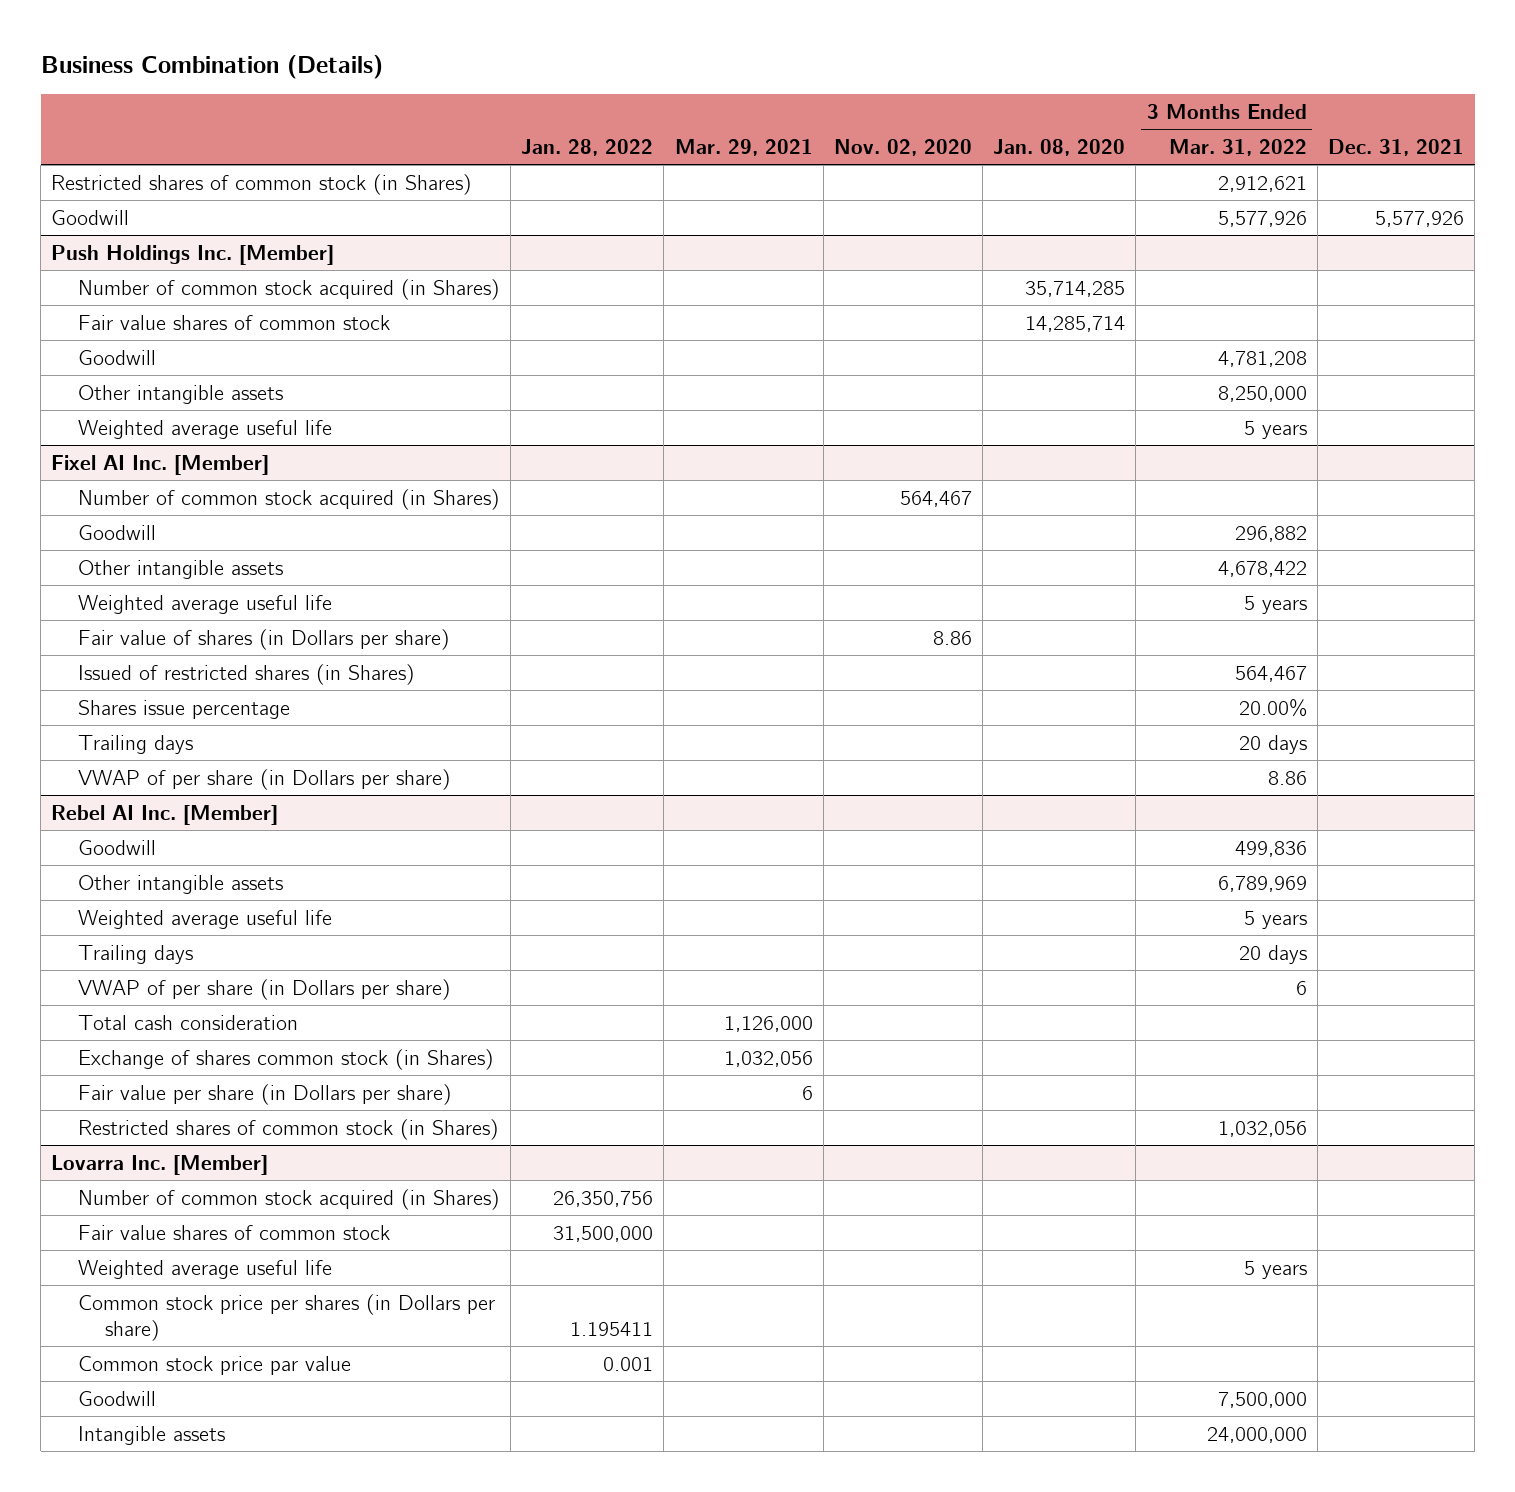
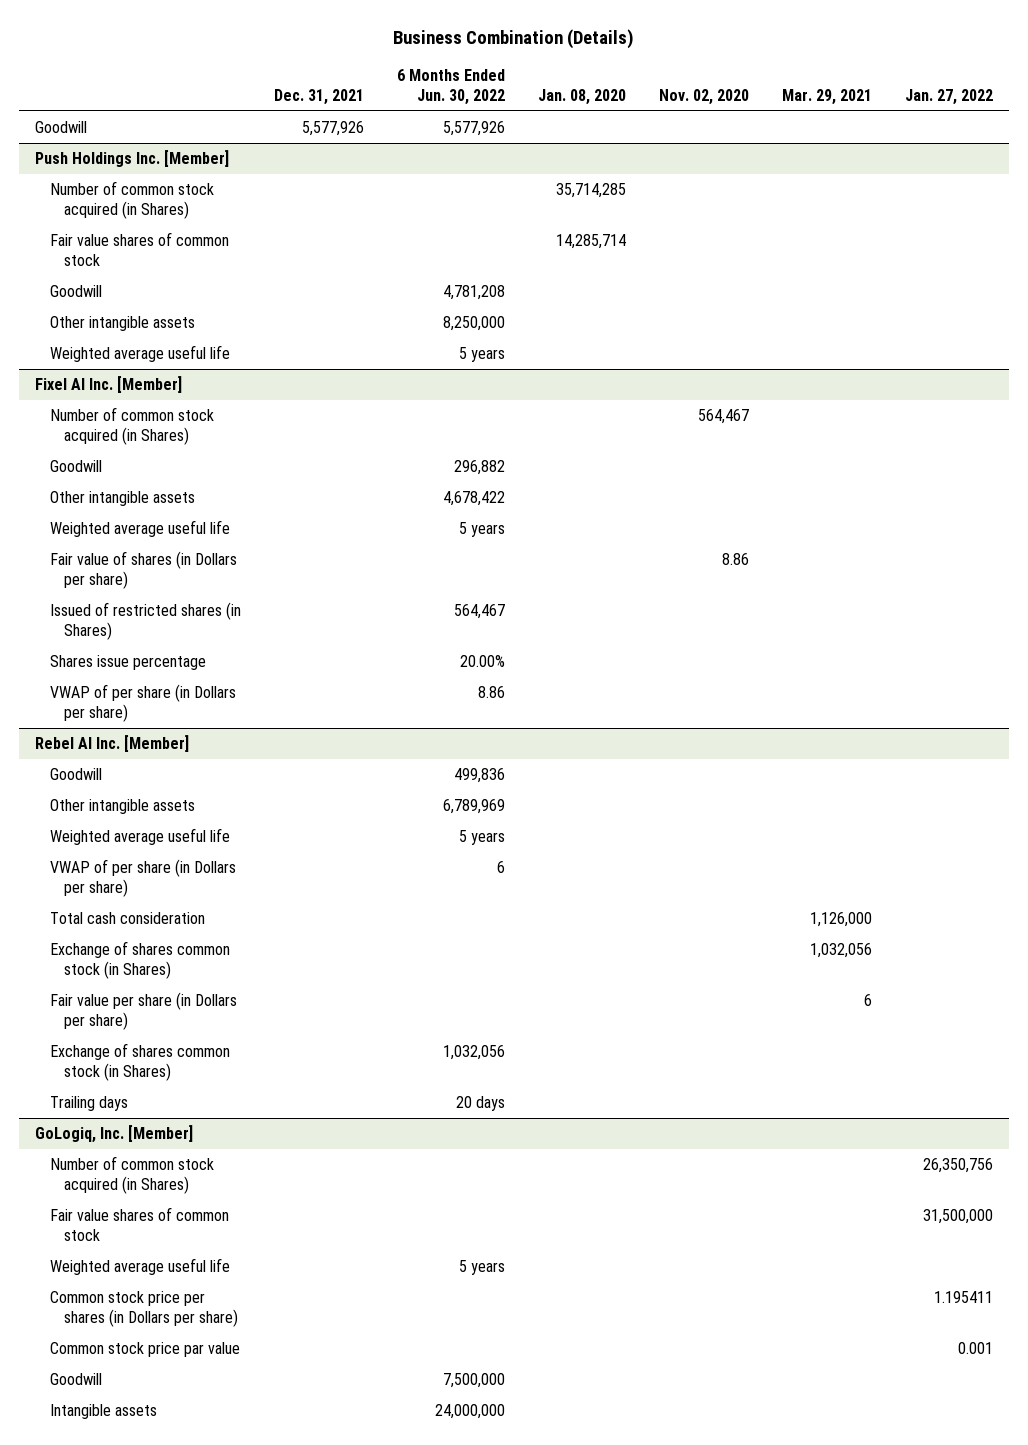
- | Jan. 28, 2022 | Mar. 29, 2021 | Nov. 02, 2020 | Jan. 08, 2020 | 3 Months Ended Mar. 31, 2022 | Dec. 31, 2021
+ | Dec. 31, 2021 | 6 Months Ended Jun. 30, 2022 | Jan. 08, 2020 | Nov. 02, 2020 | Mar. 29, 2021 | Jan. 27, 2022
- Restricted shares of common stock (in Shares) | | | | | 2,912,621 |
@ Fixel AI Inc. [Member]
- Trailing days | | | | | 20 days |
@ Rebel AI Inc. [Member]
- Restricted shares of common stock (in Shares) | | | | | 1,032,056 |
- Lovarra Inc. [Member]
- Number of common stock acquired (in Shares) | 26,350,756 | | | | |
- Fair value shares of common stock | 31,500,000 | | | | |
- Weighted average useful life | | | | | 5 years |
- Common stock price per shares (in Dollars per share) | 1.195411 | | | | |
- Common stock price par value | 0.001 | | | | |
- Goodwill | | | | | 7,500,000 |
- Intangible assets | | | | | 24,000,000 |
@ Rebel AI Inc. [Member]
+ Exchange of shares common stock (in Shares) | | 1,032,056 | | | |
moved down: Trailing days | | 20 days | | | |
+ GoLogiq, Inc. [Member]
+ Number of common stock acquired (in Shares) | | | | | | 26,350,756
+ Fair value shares of common stock | | | | | | 31,500,000
+ Weighted average useful life | | 5 years | | | |
+ Common stock price per shares (in Dollars per share) | | | | | | 1.195411
+ Common stock price par value | | | | | | 0.001
+ Goodwill | | 7,500,000 | | | |
+ Intangible assets | | 24,000,000 | | | |

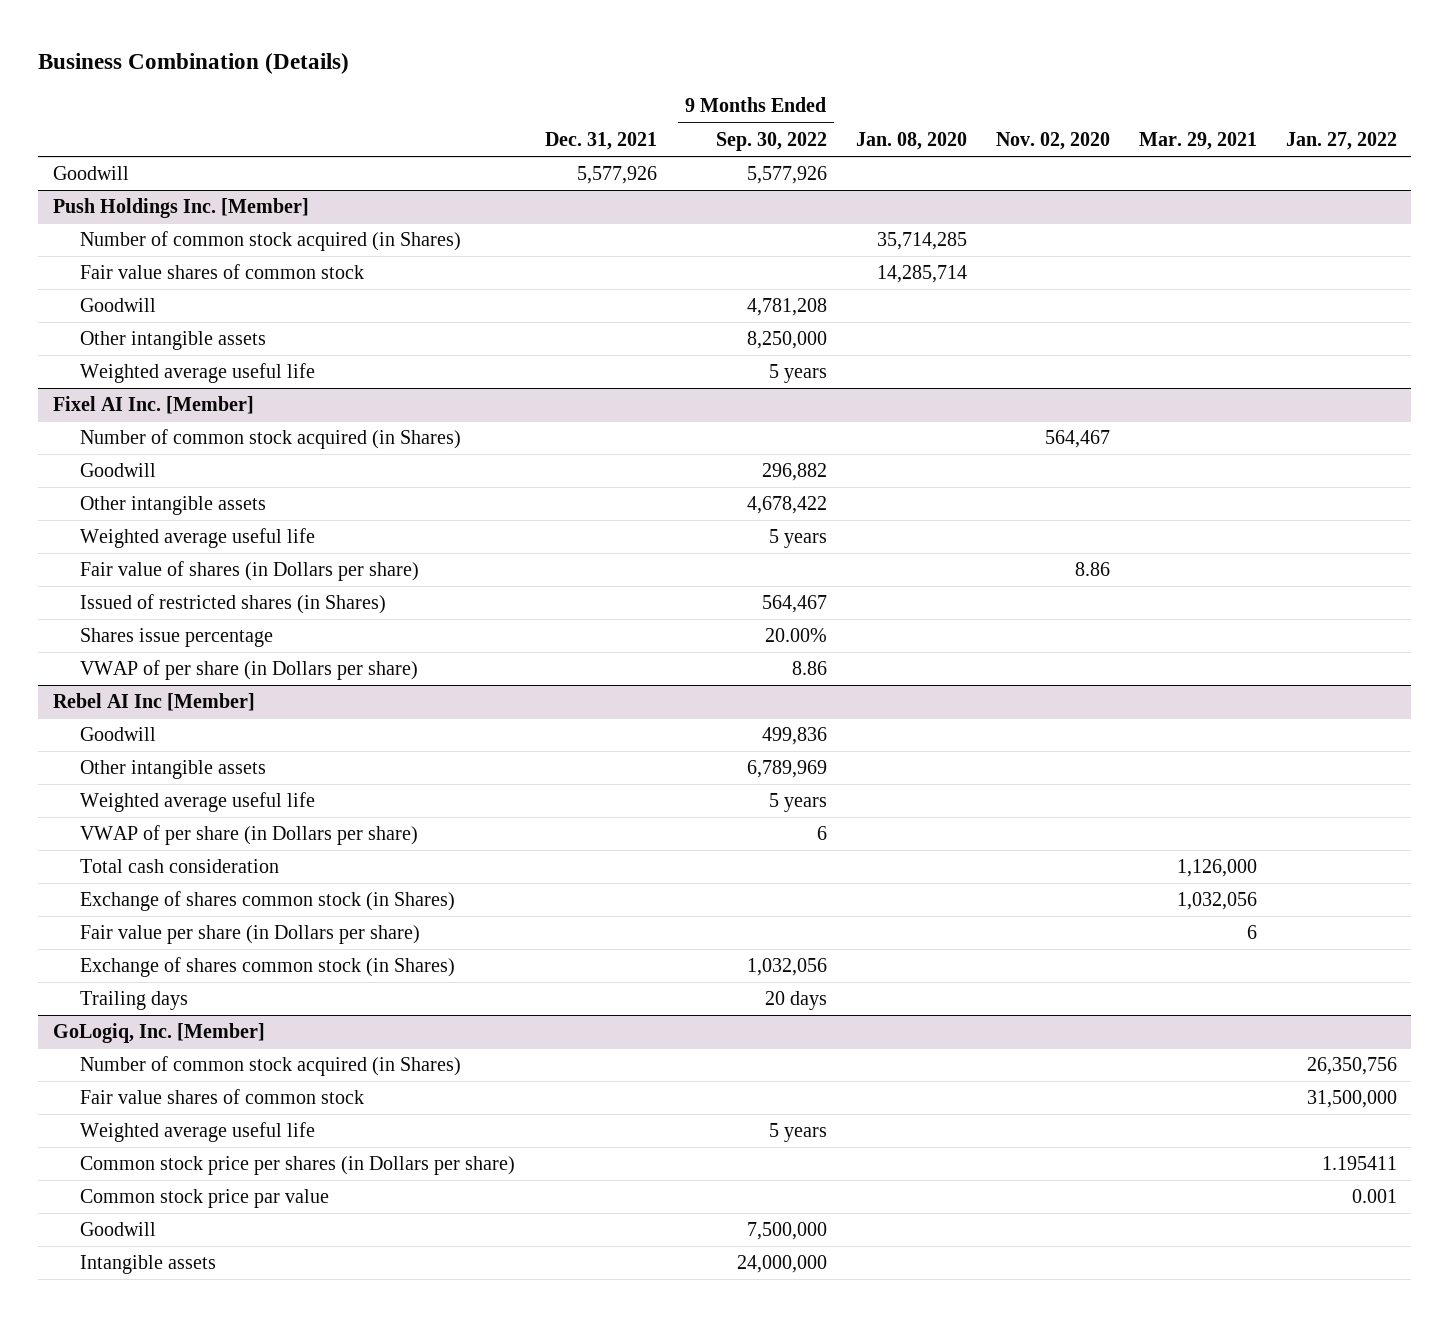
- | Dec. 31, 2021 | 6 Months Ended Jun. 30, 2022 | Jan. 08, 2020 | Nov. 02, 2020 | Mar. 29, 2021 | Jan. 27, 2022
+ | Dec. 31, 2021 | 9 Months Ended Sep. 30, 2022 | Jan. 08, 2020 | Nov. 02, 2020 | Mar. 29, 2021 | Jan. 27, 2022
- Rebel AI Inc. [Member]
+ Rebel AI Inc [Member]

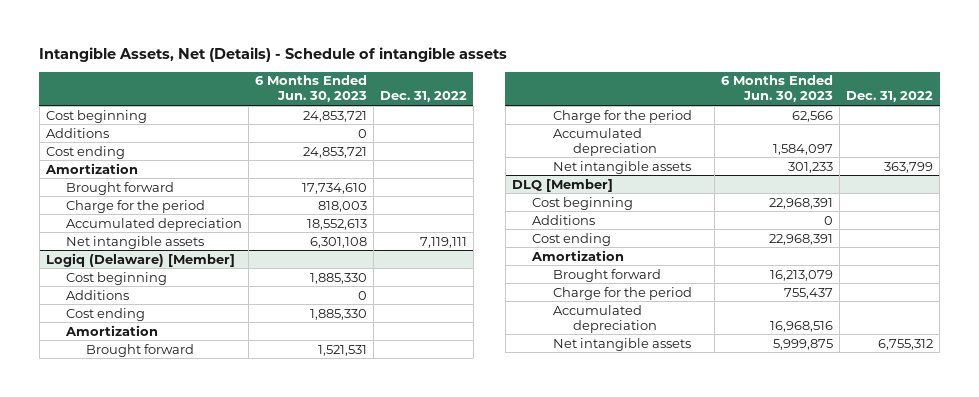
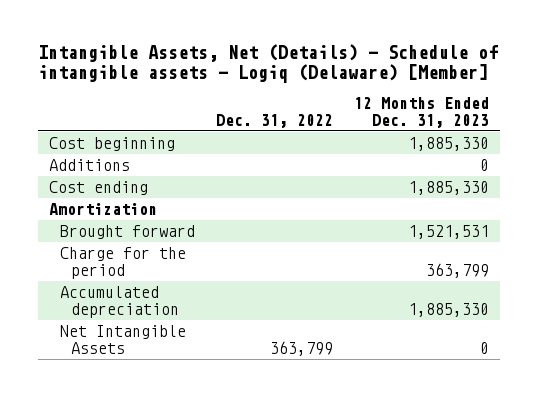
- Intangible Assets, Net (Details) - Schedule of intangible assets
+ Intangible Assets, Net (Details) - Schedule of intangible assets - Logiq (Delaware) [Member]
- | 6 Months Ended Jun. 30, 2023 | Dec. 31, 2022
+ | Dec. 31, 2022 | 12 Months Ended Dec. 31, 2023
- Net intangible assets | 6,301,108 | 7,119,111
- Logiq (Delaware) [Member]
- Cost beginning | 1,885,330 |
- Additions | 0 |
- Cost ending | 1,885,330 |
- Amortization
- Brought forward | 1,521,531 |
- Charge for the period | 62,566 |
- Accumulated depreciation | 1,584,097 |
- Net intangible assets | 301,233 | 363,799
- DLQ [Member]
- Cost beginning | 22,968,391 |
- Additions | 0 |
- Cost ending | 22,968,391 |
- Amortization
- Brought forward | 16,213,079 |
- Charge for the period | 755,437 |
- Accumulated depreciation | 16,968,516 |
- Net intangible assets | 5,999,875 | 6,755,312
+ Net Intangible Assets | 363,799 | 0

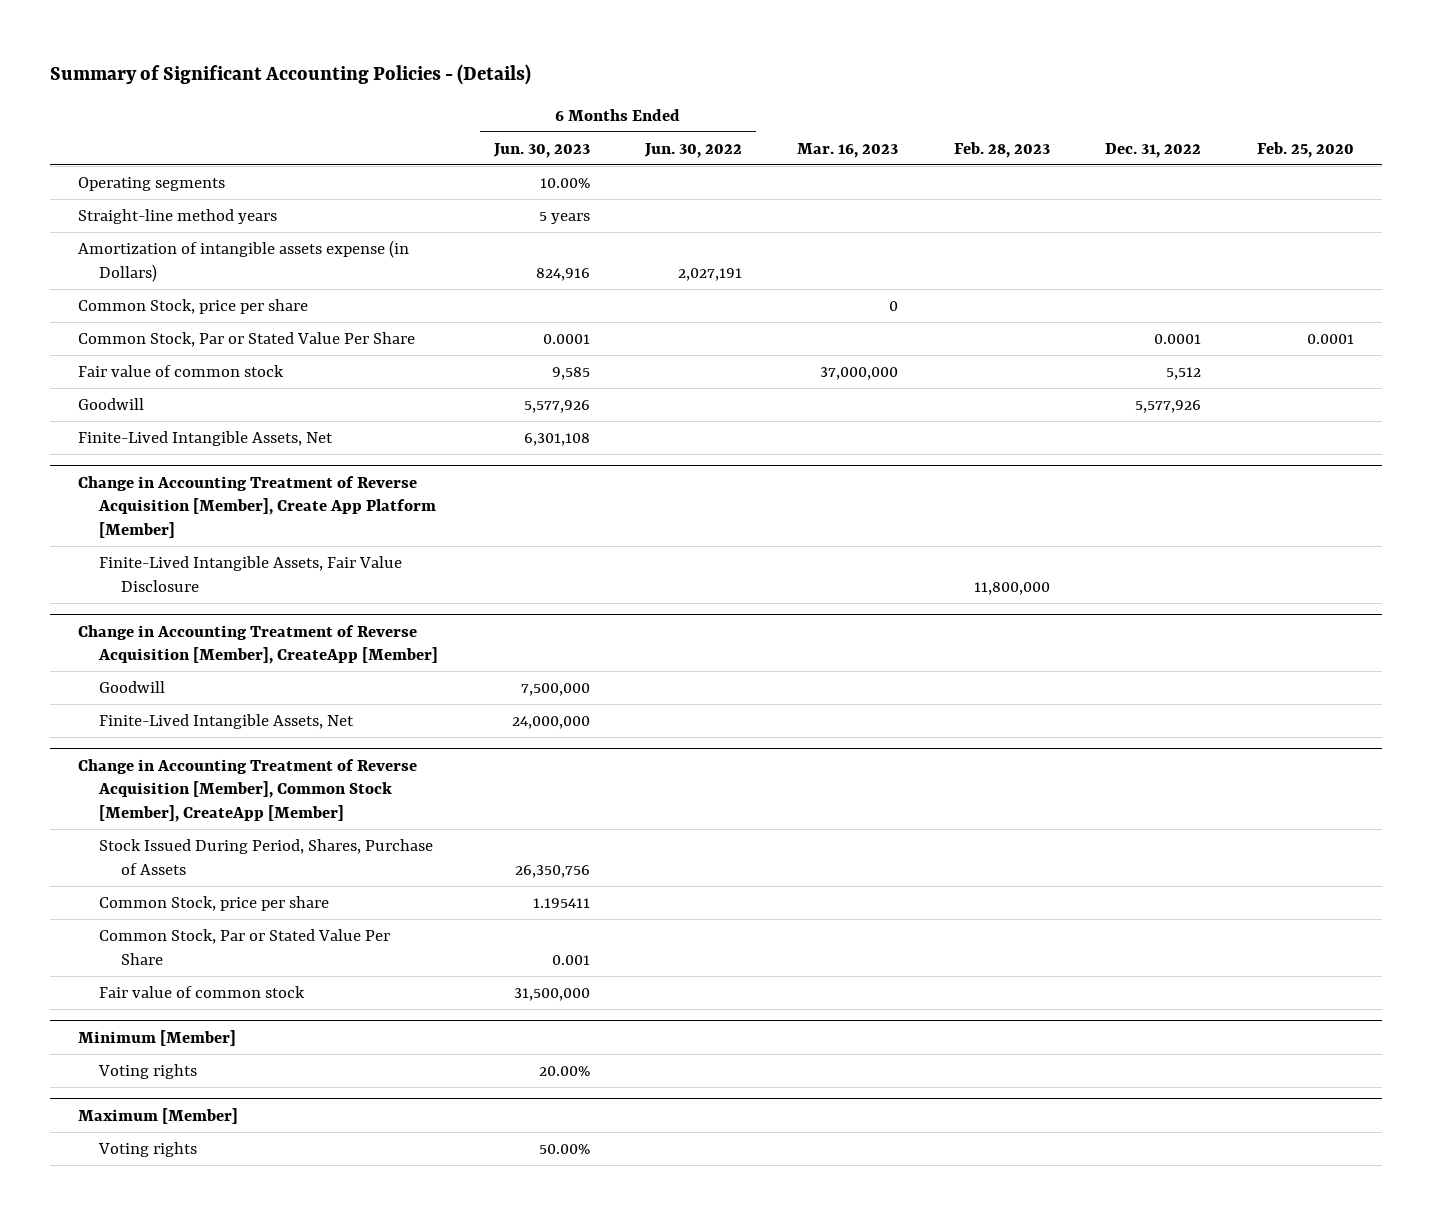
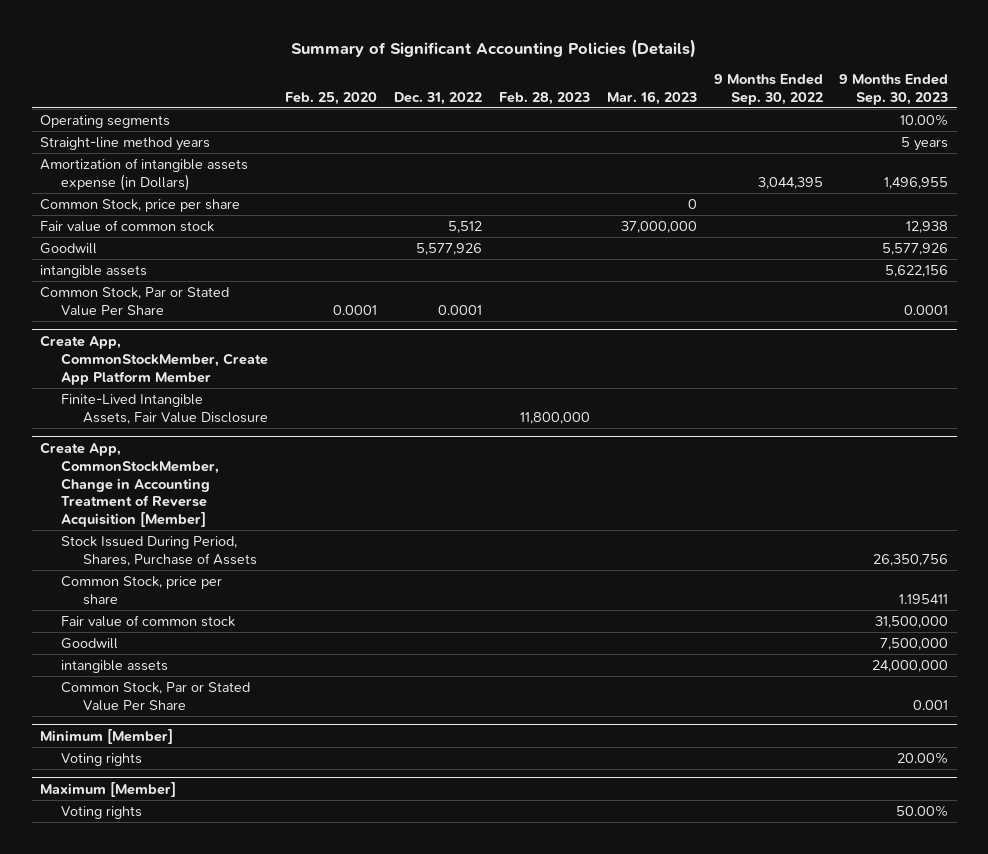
- Summary of Significant Accounting Policies - (Details)
+ Summary of Significant Accounting Policies (Details)
- | 6 Months Ended Jun. 30, 2023 | 6 Months Ended Jun. 30, 2022 | Mar. 16, 2023 | Feb. 28, 2023 | Dec. 31, 2022 | Feb. 25, 2020
+ | Feb. 25, 2020 | Dec. 31, 2022 | Feb. 28, 2023 | Mar. 16, 2023 | 9 Months Ended Sep. 30, 2022 | 9 Months Ended Sep. 30, 2023
- Finite-Lived Intangible Assets, Net | 6,301,108 | | | | |
- Change in Accounting Treatment of Reverse Acquisition [Member], Create App Platform [Member]
+ intangible assets | | | | | | 5,622,156
moved down: Common Stock, Par or Stated Value Per Share | 0.0001 | 0.0001 | | | | 0.0001
+ Create App, CommonStockMember, Create App Platform Member
- Change in Accounting Treatment of Reverse Acquisition [Member], CreateApp [Member]
+ Create App, CommonStockMember, Change in Accounting Treatment of Reverse Acquisition [Member]
+ Stock Issued During Period, Shares, Purchase of Assets | | | | | | 26,350,756
+ Common Stock, price per share | | | | | | 1.195411
+ Fair value of common stock | | | | | | 31,500,000
- Finite-Lived Intangible Assets, Net | 24,000,000 | | | | |
- Change in Accounting Treatment of Reverse Acquisition [Member], Common Stock [Member], CreateApp [Member]
- Stock Issued During Period, Shares, Purchase of Assets | 26,350,756 | | | | |
- Common Stock, price per share | 1.195411 | | | | |
- Common Stock, Par or Stated Value Per Share | 0.001 | | | | |
- Fair value of common stock | 31,500,000 | | | | |
+ intangible assets | | | | | | 24,000,000
+ Common Stock, Par or Stated Value Per Share | | | | | | 0.001

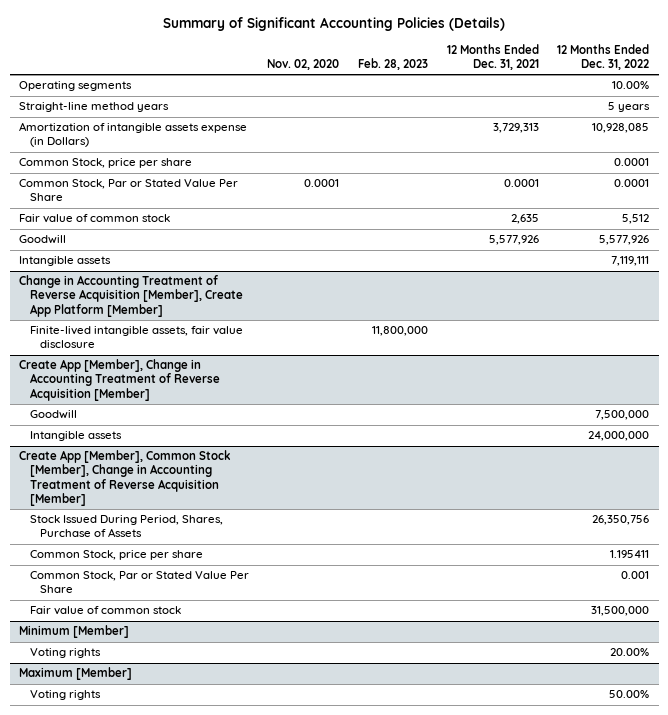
- | Feb. 25, 2020 | Dec. 31, 2022 | Feb. 28, 2023 | Mar. 16, 2023 | 9 Months Ended Sep. 30, 2022 | 9 Months Ended Sep. 30, 2023
+ | Nov. 02, 2020 | Feb. 28, 2023 | 12 Months Ended Dec. 31, 2021 | 12 Months Ended Dec. 31, 2022
moved up: Common Stock, Par or Stated Value Per Share | 0.0001 | | 0.0001 | 0.0001
- intangible assets | | | | | | 5,622,156
- Create App, CommonStockMember, Create App Platform Member
- Finite-Lived Intangible Assets, Fair Value Disclosure | | | 11,800,000 | | |
- Create App, CommonStockMember, Change in Accounting Treatment of Reverse Acquisition [Member]
- Stock Issued During Period, Shares, Purchase of Assets | | | | | | 26,350,756
- Common Stock, price per share | | | | | | 1.195411
- Fair value of common stock | | | | | | 31,500,000
+ Intangible assets | | | | 7,119,111
+ Change in Accounting Treatment of Reverse Acquisition [Member], Create App Platform [Member]
+ Finite-lived intangible assets, fair value disclosure | | 11,800,000 | |
+ Create App [Member], Change in Accounting Treatment of Reverse Acquisition [Member]
- intangible assets | | | | | | 24,000,000
- Common Stock, Par or Stated Value Per Share | | | | | | 0.001
+ Intangible assets | | | | 24,000,000
+ Create App [Member], Common Stock [Member], Change in Accounting Treatment of Reverse Acquisition [Member]
+ Stock Issued During Period, Shares, Purchase of Assets | | | | 26,350,756
+ Common Stock, price per share | | | | 1.195411
+ Common Stock, Par or Stated Value Per Share | | | | 0.001
+ Fair value of common stock | | | | 31,500,000

